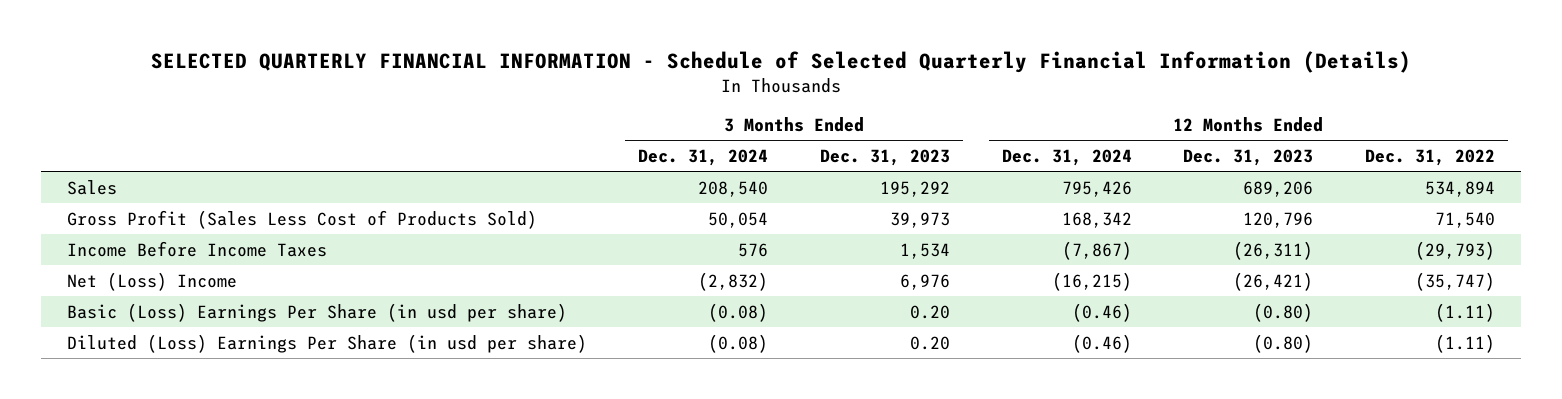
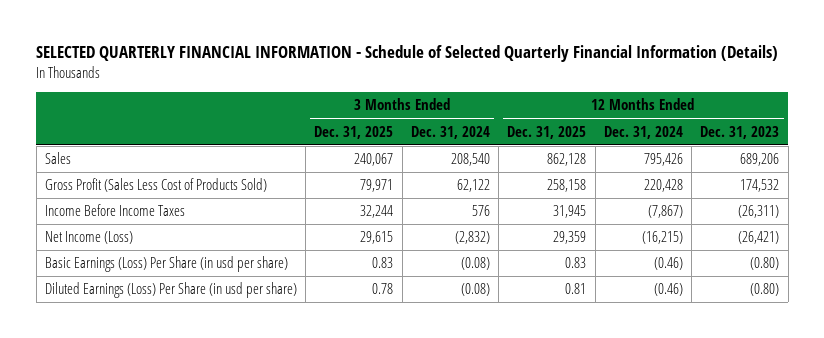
- | 3 Months Ended Dec. 31, 2024 | 3 Months Ended Dec. 31, 2023 | 12 Months Ended Dec. 31, 2024 | 12 Months Ended Dec. 31, 2023 | 12 Months Ended Dec. 31, 2022
+ | 3 Months Ended Dec. 31, 2025 | 3 Months Ended Dec. 31, 2024 | 12 Months Ended Dec. 31, 2025 | 12 Months Ended Dec. 31, 2024 | 12 Months Ended Dec. 31, 2023
- Gross Profit (Sales Less Cost of Products Sold) | 50,054 | 39,973 | 168,342 | 120,796 | 71,540
+ Gross Profit (Sales Less Cost of Products Sold) | 79,971 | 62,122 | 258,158 | 220,428 | 174,532
- Net (Loss) Income | (2,832) | 6,976 | (16,215) | (26,421) | (35,747)
- Basic (Loss) Earnings Per Share (in usd per share) | (0.08) | 0.20 | (0.46) | (0.80) | (1.11)
- Diluted (Loss) Earnings Per Share (in usd per share) | (0.08) | 0.20 | (0.46) | (0.80) | (1.11)
+ Net Income (Loss) | 29,615 | (2,832) | 29,359 | (16,215) | (26,421)
+ Basic Earnings (Loss) Per Share (in usd per share) | 0.83 | (0.08) | 0.83 | (0.46) | (0.80)
+ Diluted Earnings (Loss) Per Share (in usd per share) | 0.78 | (0.08) | 0.81 | (0.46) | (0.80)

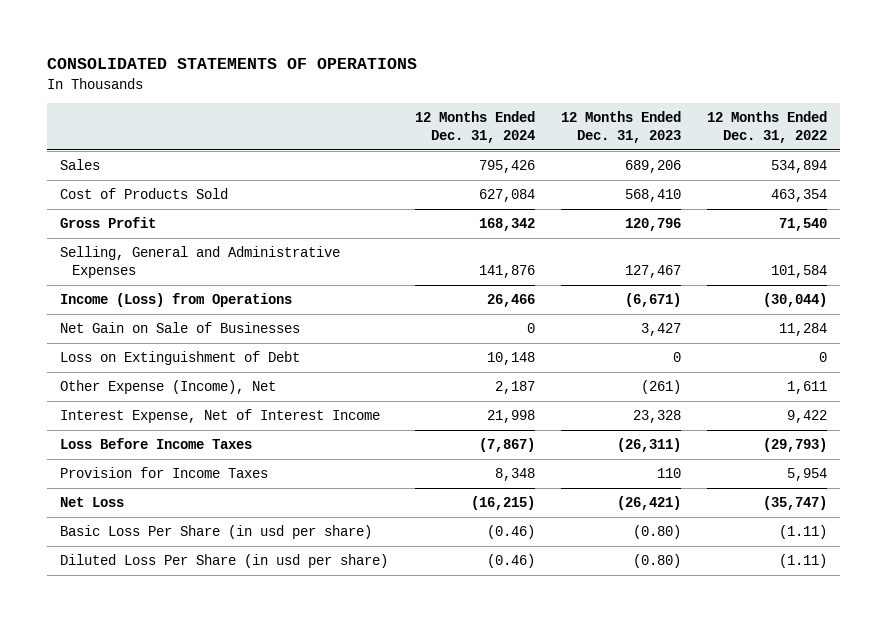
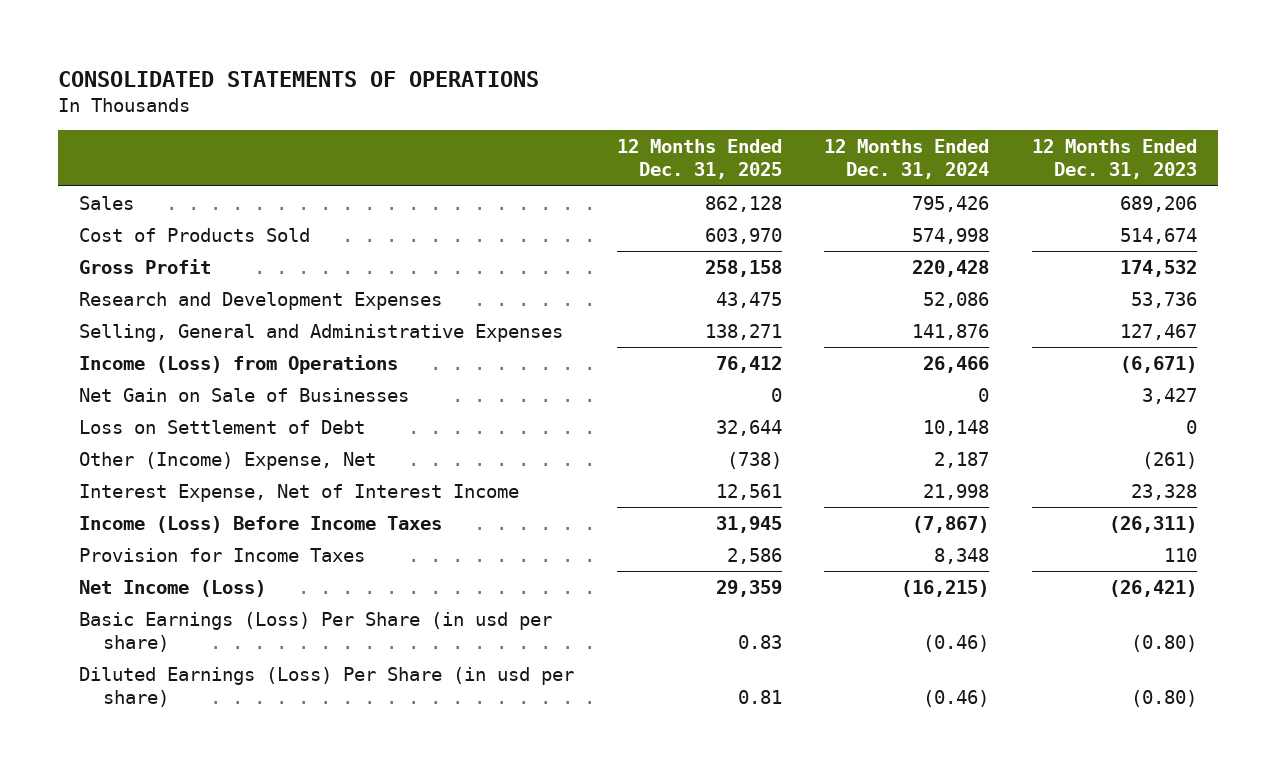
- | 12 Months Ended Dec. 31, 2024 | 12 Months Ended Dec. 31, 2023 | 12 Months Ended Dec. 31, 2022
+ | 12 Months Ended Dec. 31, 2025 | 12 Months Ended Dec. 31, 2024 | 12 Months Ended Dec. 31, 2023
- Cost of Products Sold | 627,084 | 568,410 | 463,354
- Gross Profit | 168,342 | 120,796 | 71,540
+ Cost of Products Sold | 603,970 | 574,998 | 514,674
+ Gross Profit | 258,158 | 220,428 | 174,532
+ Research and Development Expenses | 43,475 | 52,086 | 53,736
- Loss on Extinguishment of Debt | 10,148 | 0 | 0
- Other Expense (Income), Net | 2,187 | (261) | 1,611
+ Loss on Settlement of Debt | 32,644 | 10,148 | 0
+ Other (Income) Expense, Net | (738) | 2,187 | (261)
- Loss Before Income Taxes | (7,867) | (26,311) | (29,793)
+ Income (Loss) Before Income Taxes | 31,945 | (7,867) | (26,311)
- Net Loss | (16,215) | (26,421) | (35,747)
- Basic Loss Per Share (in usd per share) | (0.46) | (0.80) | (1.11)
- Diluted Loss Per Share (in usd per share) | (0.46) | (0.80) | (1.11)
+ Net Income (Loss) | 29,359 | (16,215) | (26,421)
+ Basic Earnings (Loss) Per Share (in usd per share) | 0.83 | (0.46) | (0.80)
+ Diluted Earnings (Loss) Per Share (in usd per share) | 0.81 | (0.46) | (0.80)

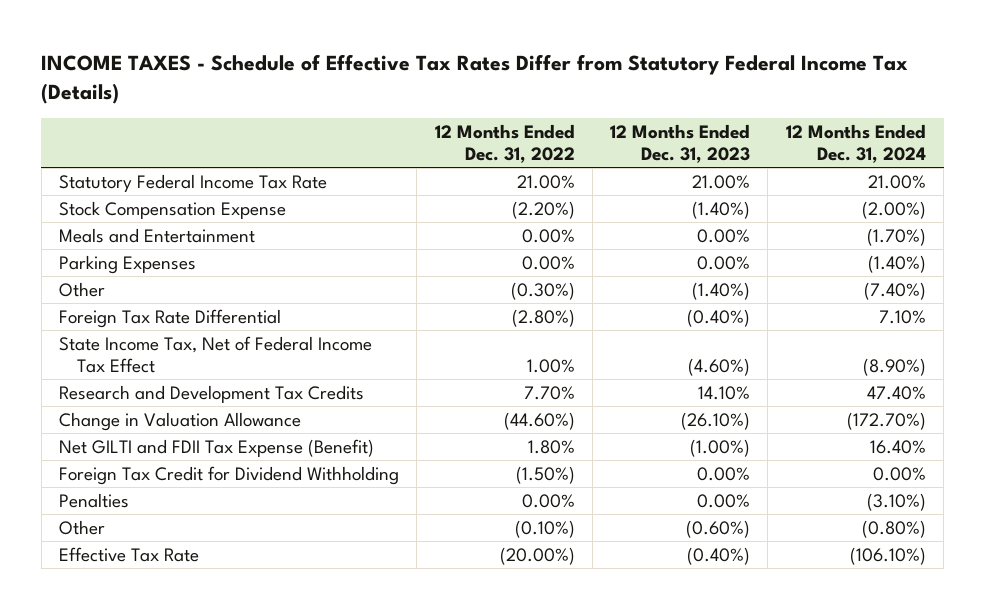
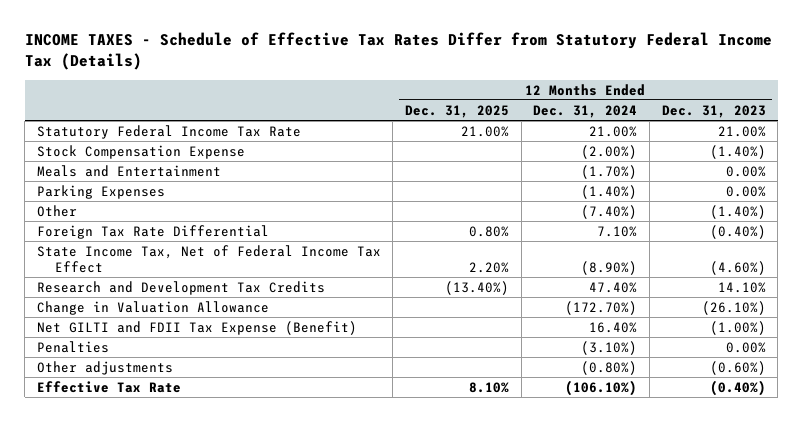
- | 12 Months Ended Dec. 31, 2022 | 12 Months Ended Dec. 31, 2023 | 12 Months Ended Dec. 31, 2024
+ | 12 Months Ended Dec. 31, 2025 | 12 Months Ended Dec. 31, 2024 | 12 Months Ended Dec. 31, 2023
- Foreign Tax Credit for Dividend Withholding | (1.50%) | 0.00% | 0.00%
- Other | (0.10%) | (0.60%) | (0.80%)
+ Other adjustments | | (0.80%) | (0.60%)

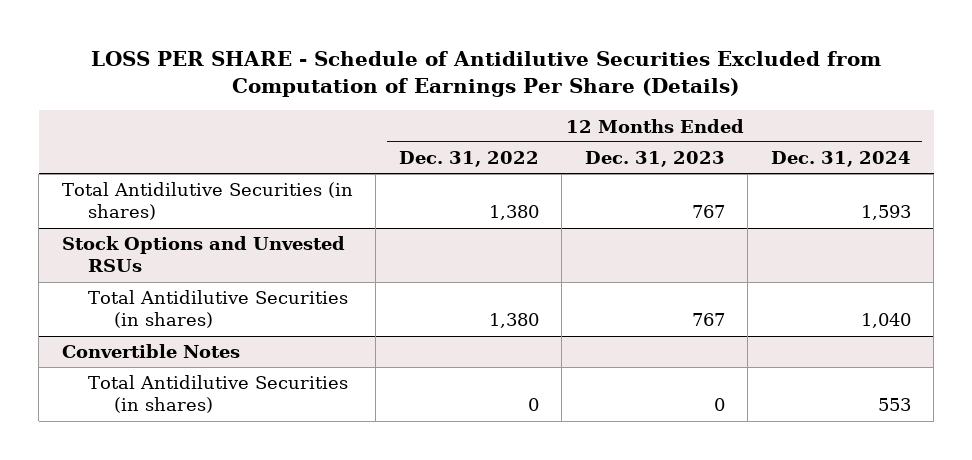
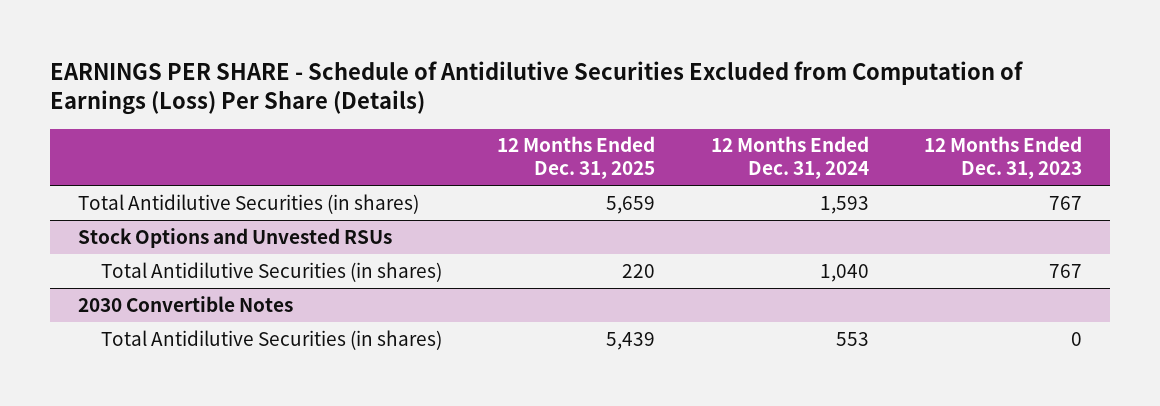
- LOSS PER SHARE - Schedule of Antidilutive Securities Excluded from Computation of Earnings Per Share (Details)
+ EARNINGS PER SHARE - Schedule of Antidilutive Securities Excluded from Computation of Earnings (Loss) Per Share (Details)
- | 12 Months Ended Dec. 31, 2022 | 12 Months Ended Dec. 31, 2023 | 12 Months Ended Dec. 31, 2024
+ | 12 Months Ended Dec. 31, 2025 | 12 Months Ended Dec. 31, 2024 | 12 Months Ended Dec. 31, 2023
- Convertible Notes
+ 2030 Convertible Notes

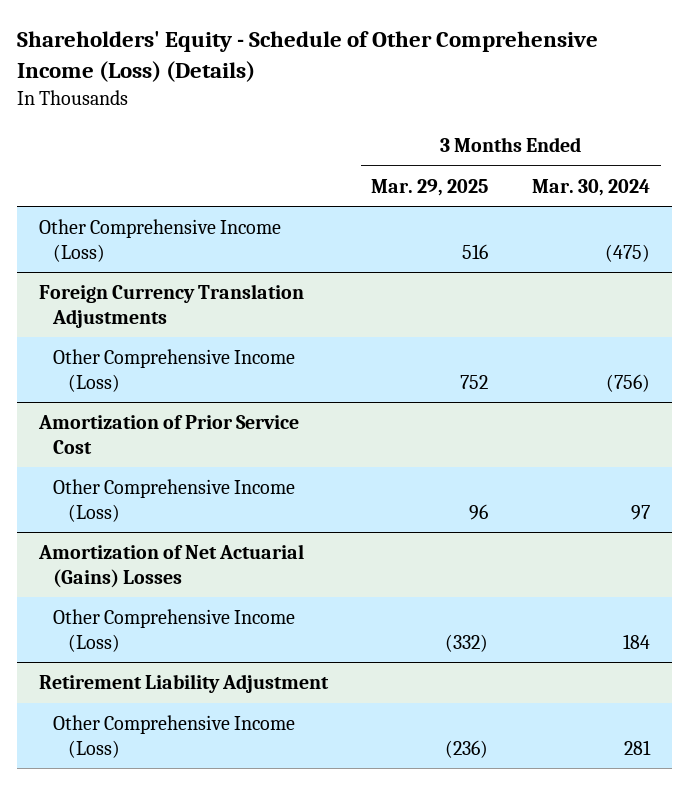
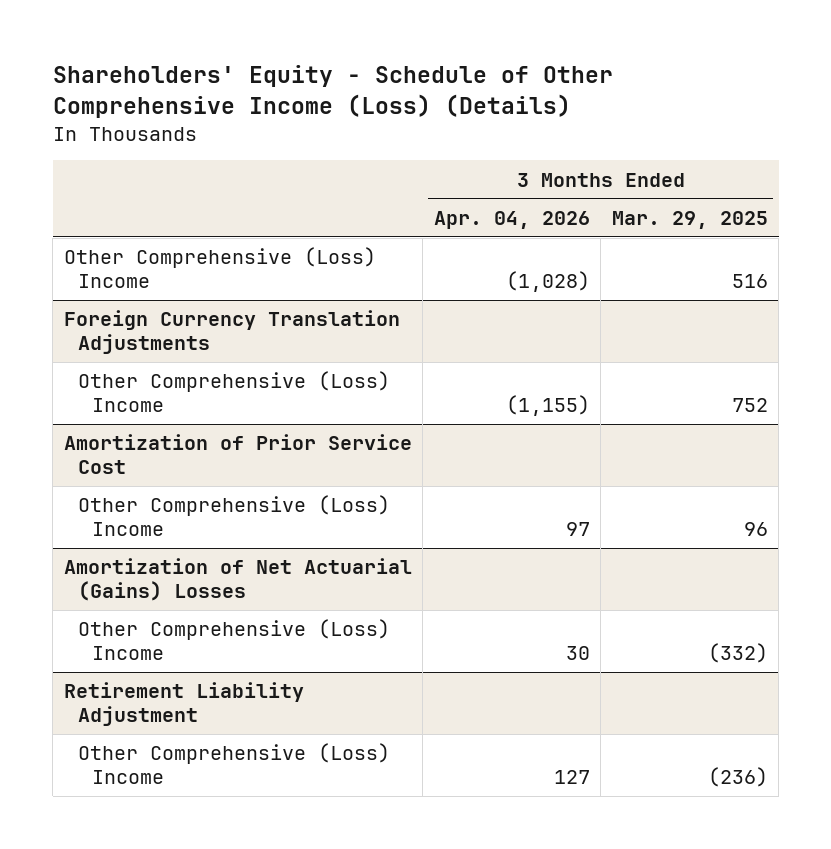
- | 3 Months Ended Mar. 29, 2025 | 3 Months Ended Mar. 30, 2024
+ | 3 Months Ended Apr. 04, 2026 | 3 Months Ended Mar. 29, 2025
- Other Comprehensive Income (Loss) | 516 | (475)
+ Other Comprehensive (Loss) Income | (1,028) | 516
@ Foreign Currency Translation Adjustments
- Other Comprehensive Income (Loss) | 752 | (756)
+ Other Comprehensive (Loss) Income | (1,155) | 752
@ Amortization of Prior Service Cost
- Other Comprehensive Income (Loss) | 96 | 97
+ Other Comprehensive (Loss) Income | 97 | 96
@ Amortization of Net Actuarial (Gains) Losses
- Other Comprehensive Income (Loss) | (332) | 184
+ Other Comprehensive (Loss) Income | 30 | (332)
@ Retirement Liability Adjustment
- Other Comprehensive Income (Loss) | (236) | 281
+ Other Comprehensive (Loss) Income | 127 | (236)

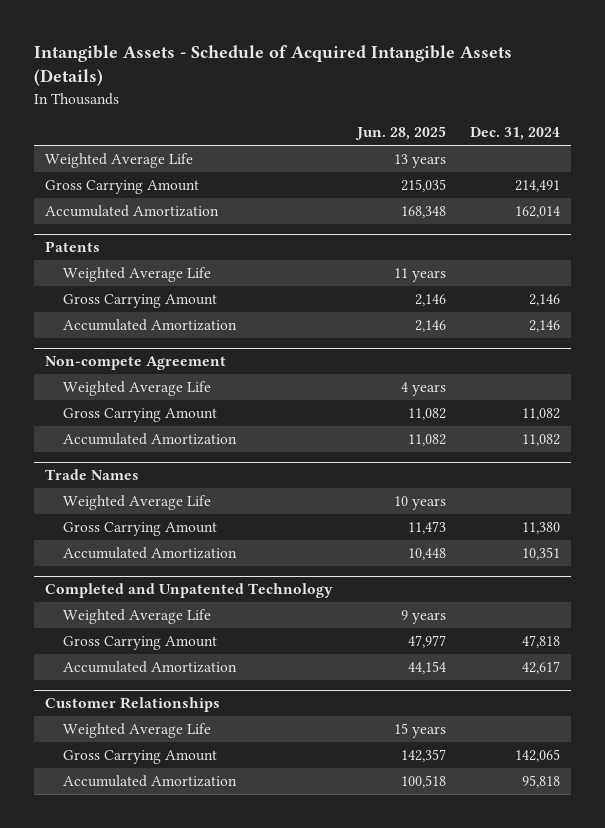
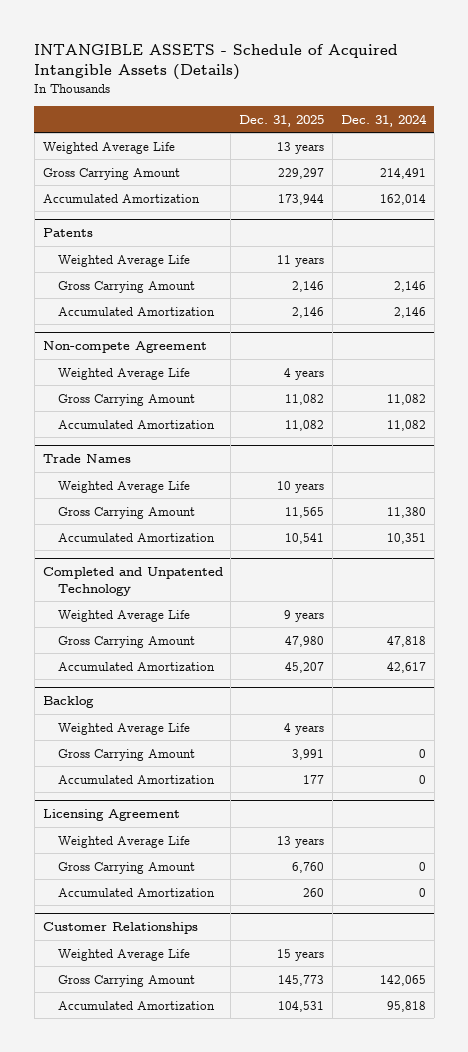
- Intangible Assets - Schedule of Acquired Intangible Assets (Details)
+ INTANGIBLE ASSETS - Schedule of Acquired Intangible Assets (Details)
- | Jun. 28, 2025 | Dec. 31, 2024
+ | Dec. 31, 2025 | Dec. 31, 2024
+ Backlog
+ Weighted Average Life | 4 years |
+ Gross Carrying Amount | 3,991 | 0
+ Accumulated Amortization | 177 | 0
+ Licensing Agreement
+ Weighted Average Life | 13 years |
+ Gross Carrying Amount | 6,760 | 0
+ Accumulated Amortization | 260 | 0

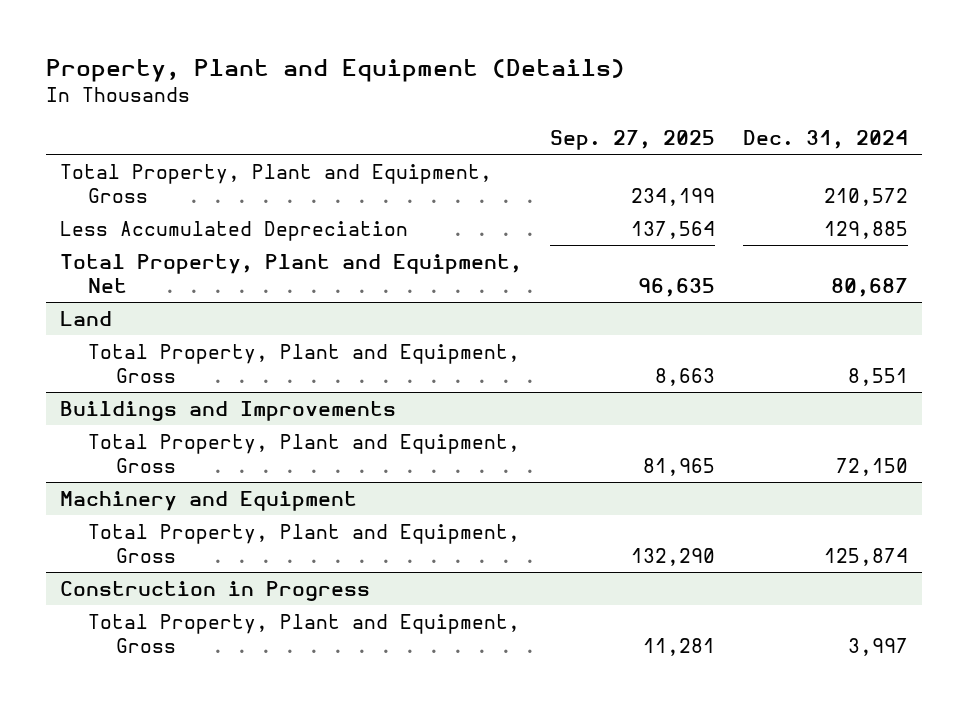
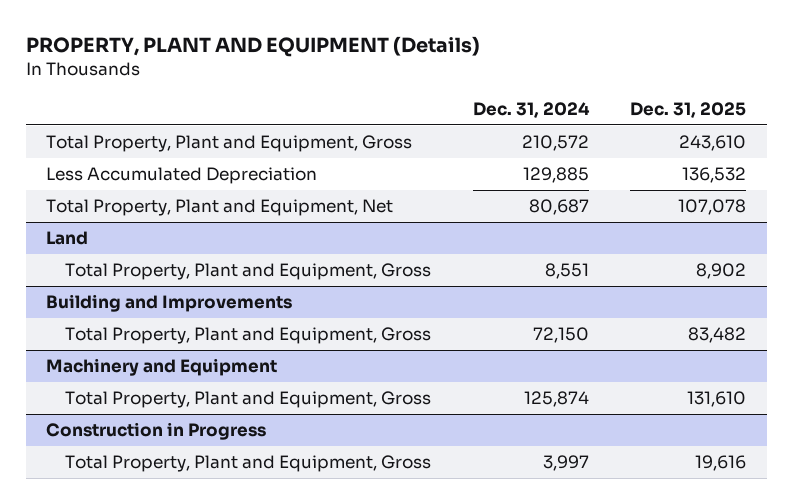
- Property, Plant and Equipment (Details)
+ PROPERTY, PLANT AND EQUIPMENT (Details)
- | Sep. 27, 2025 | Dec. 31, 2024
+ | Dec. 31, 2024 | Dec. 31, 2025
- Buildings and Improvements
+ Building and Improvements

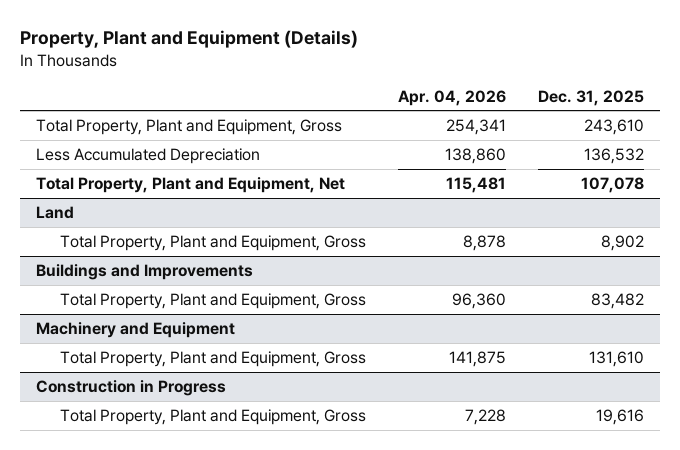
- PROPERTY, PLANT AND EQUIPMENT (Details)
+ Property, Plant and Equipment (Details)
- | Dec. 31, 2024 | Dec. 31, 2025
+ | Apr. 04, 2026 | Dec. 31, 2025
- Building and Improvements
+ Buildings and Improvements

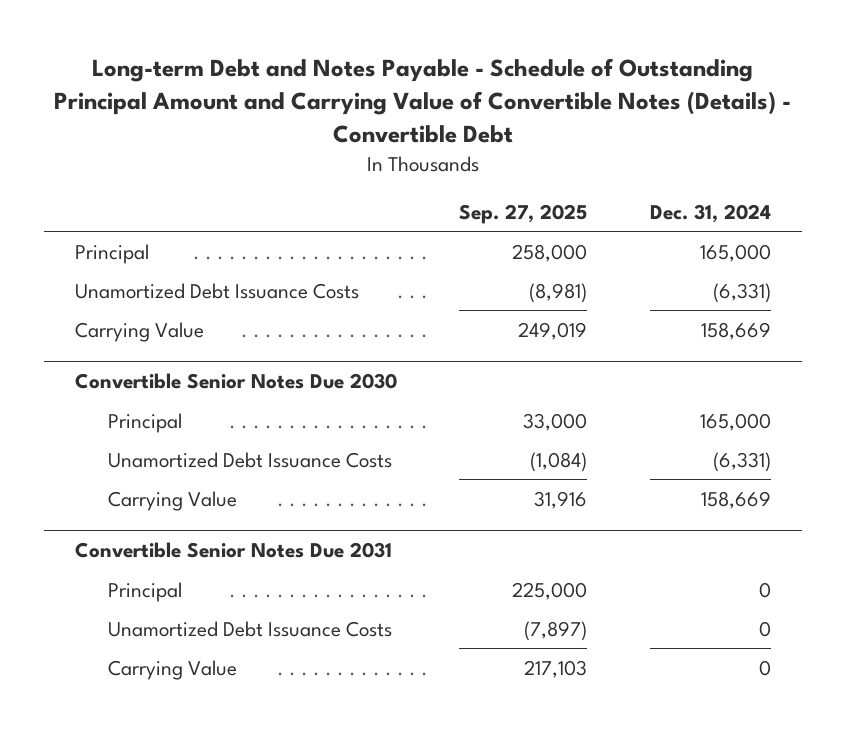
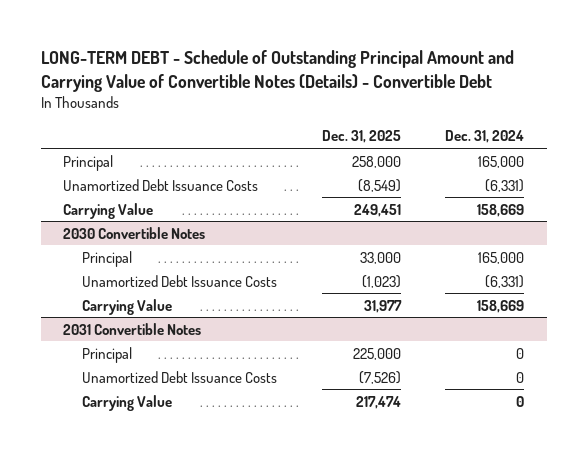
- Long-term Debt and Notes Payable - Schedule of Outstanding Principal Amount and Carrying Value of Convertible Notes (Details) - Convertible Debt
+ LONG-TERM DEBT - Schedule of Outstanding Principal Amount and Carrying Value of Convertible Notes (Details) - Convertible Debt
- | Sep. 27, 2025 | Dec. 31, 2024
+ | Dec. 31, 2025 | Dec. 31, 2024
- Convertible Senior Notes Due 2030
+ 2030 Convertible Notes
- Convertible Senior Notes Due 2031
+ 2031 Convertible Notes

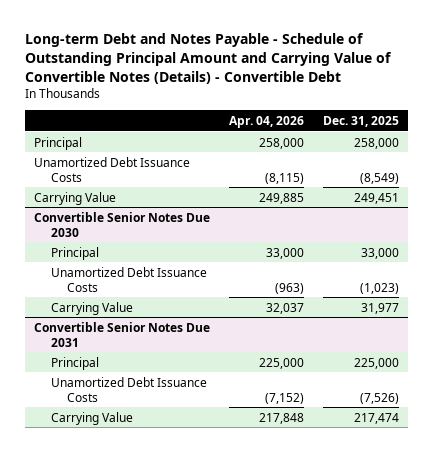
- LONG-TERM DEBT - Schedule of Outstanding Principal Amount and Carrying Value of Convertible Notes (Details) - Convertible Debt
+ Long-term Debt and Notes Payable - Schedule of Outstanding Principal Amount and Carrying Value of Convertible Notes (Details) - Convertible Debt
- | Dec. 31, 2025 | Dec. 31, 2024
+ | Apr. 04, 2026 | Dec. 31, 2025
- 2030 Convertible Notes
+ Convertible Senior Notes Due 2030
- 2031 Convertible Notes
+ Convertible Senior Notes Due 2031

